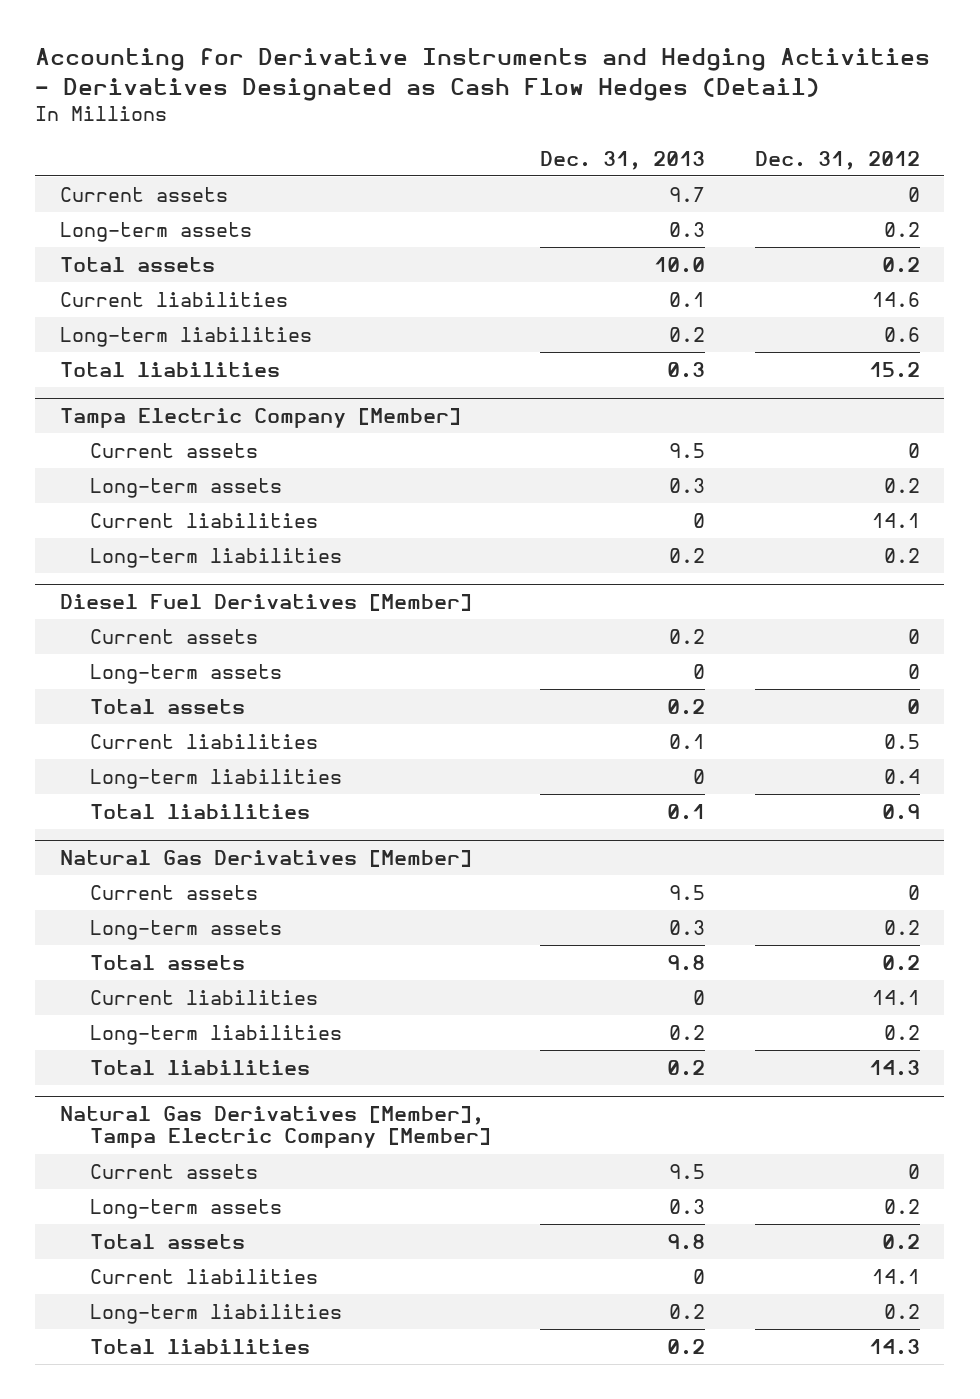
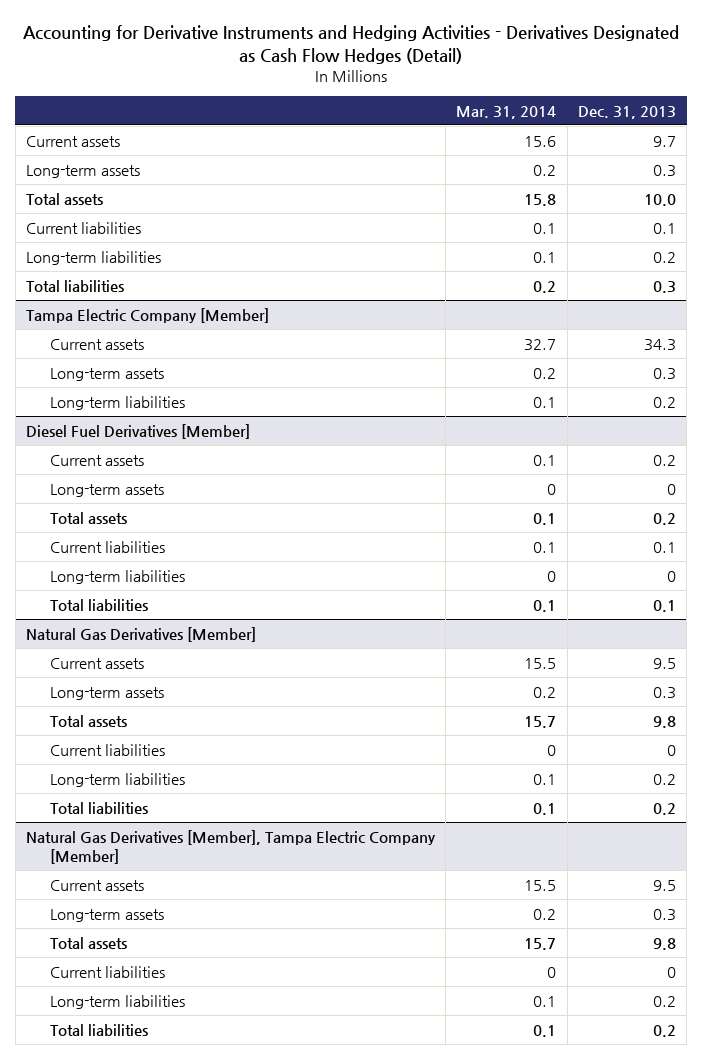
- | Dec. 31, 2013 | Dec. 31, 2012
+ | Mar. 31, 2014 | Dec. 31, 2013
@ Tampa Electric Company [Member]
- Current assets | 9.5 | 0
+ Current assets | 32.7 | 34.3
- Current liabilities | 0 | 14.1

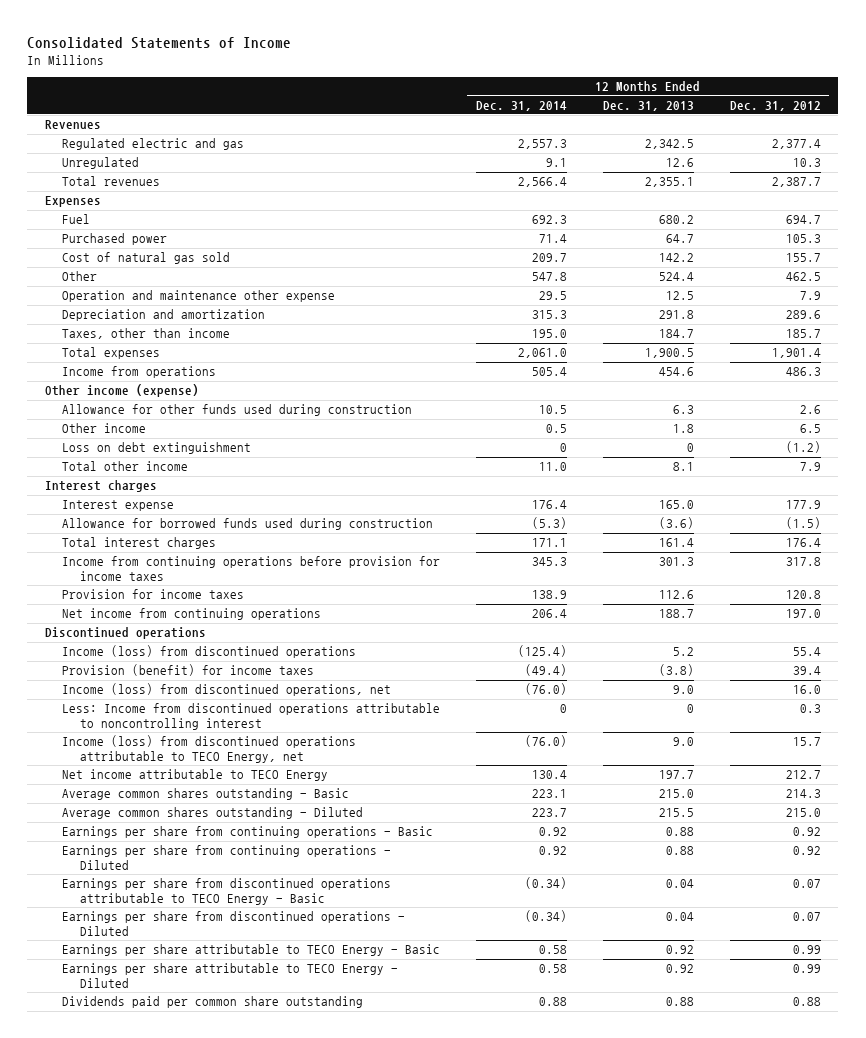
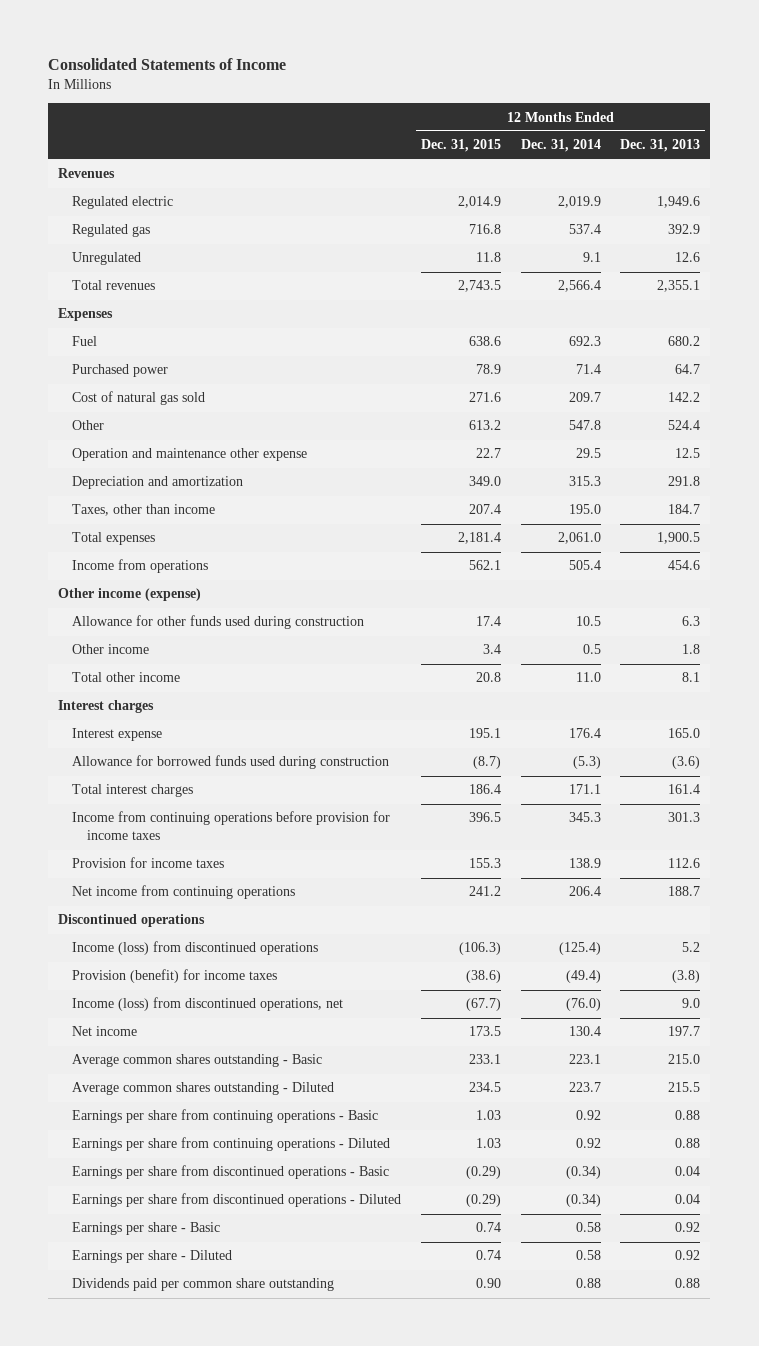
- | 12 Months Ended Dec. 31, 2014 | 12 Months Ended Dec. 31, 2013 | 12 Months Ended Dec. 31, 2012
+ | 12 Months Ended Dec. 31, 2015 | 12 Months Ended Dec. 31, 2014 | 12 Months Ended Dec. 31, 2013
- Regulated electric and gas | 2,557.3 | 2,342.5 | 2,377.4
+ Regulated electric | 2,014.9 | 2,019.9 | 1,949.6
+ Regulated gas | 716.8 | 537.4 | 392.9
- Loss on debt extinguishment | 0 | 0 | (1.2)
- Less: Income from discontinued operations attributable to noncontrolling interest | 0 | 0 | 0.3
- Income (loss) from discontinued operations attributable to TECO Energy, net | (76.0) | 9.0 | 15.7
- Net income attributable to TECO Energy | 130.4 | 197.7 | 212.7
+ Net income | 173.5 | 130.4 | 197.7
- Earnings per share from discontinued operations attributable to TECO Energy - Basic | (0.34) | 0.04 | 0.07
+ Earnings per share from discontinued operations - Basic | (0.29) | (0.34) | 0.04
- Earnings per share attributable to TECO Energy - Basic | 0.58 | 0.92 | 0.99
- Earnings per share attributable to TECO Energy - Diluted | 0.58 | 0.92 | 0.99
+ Earnings per share - Basic | 0.74 | 0.58 | 0.92
+ Earnings per share - Diluted | 0.74 | 0.58 | 0.92

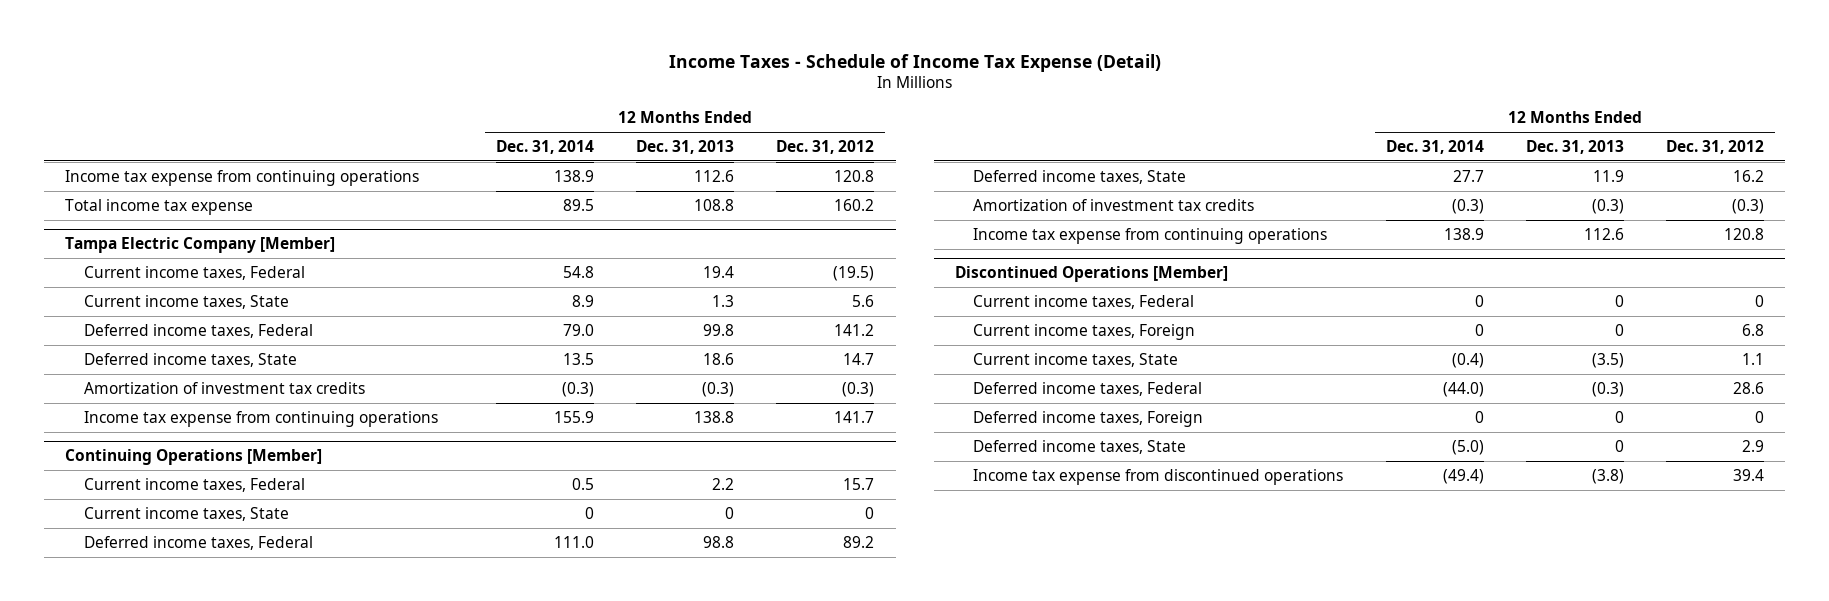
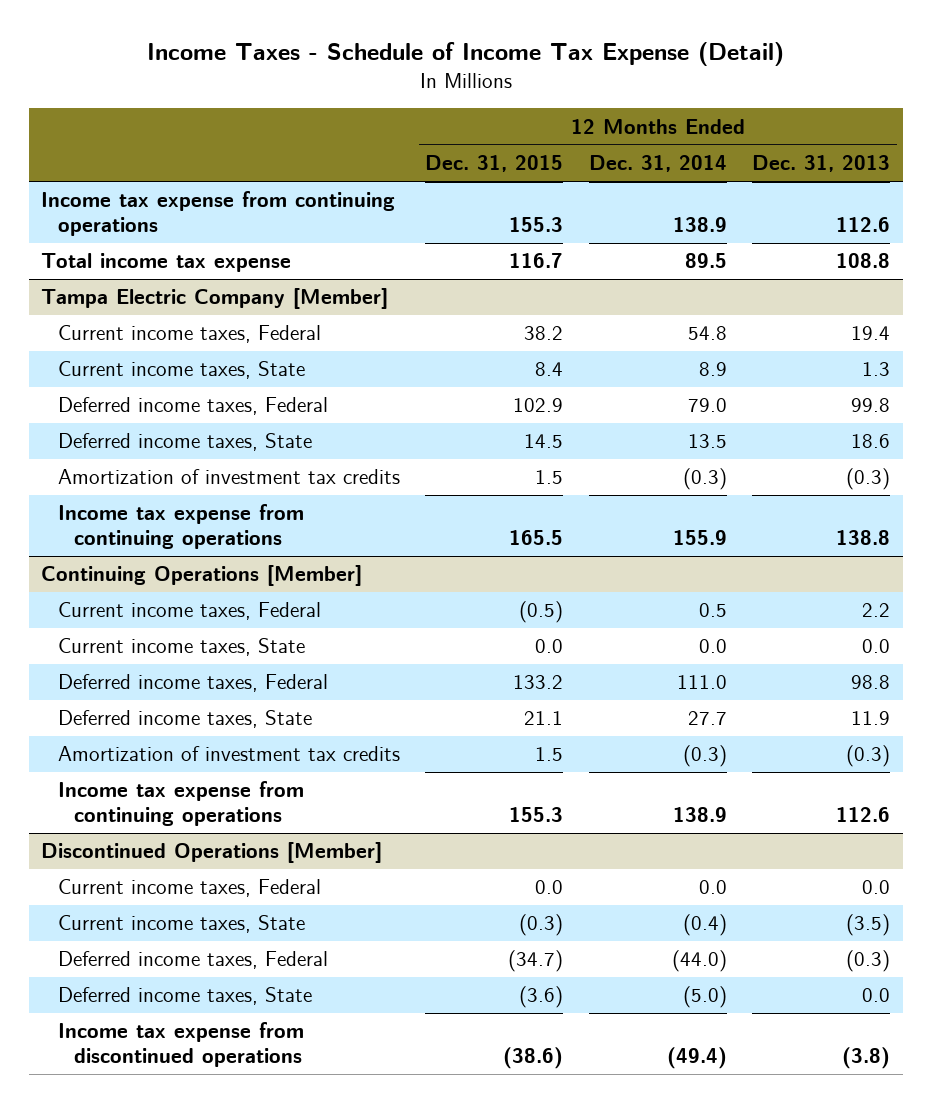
- | 12 Months Ended Dec. 31, 2014 | 12 Months Ended Dec. 31, 2013 | 12 Months Ended Dec. 31, 2012
+ | 12 Months Ended Dec. 31, 2015 | 12 Months Ended Dec. 31, 2014 | 12 Months Ended Dec. 31, 2013
@ Continuing Operations [Member]
- Current income taxes, State | 0 | 0 | 0
+ Current income taxes, State | 0.0 | 0.0 | 0.0
@ Discontinued Operations [Member]
- Current income taxes, Federal | 0 | 0 | 0
- Current income taxes, Foreign | 0 | 0 | 6.8
+ Current income taxes, Federal | 0.0 | 0.0 | 0.0
- Deferred income taxes, Foreign | 0 | 0 | 0
- Deferred income taxes, State | (5.0) | 0 | 2.9
+ Deferred income taxes, State | (3.6) | (5.0) | 0.0

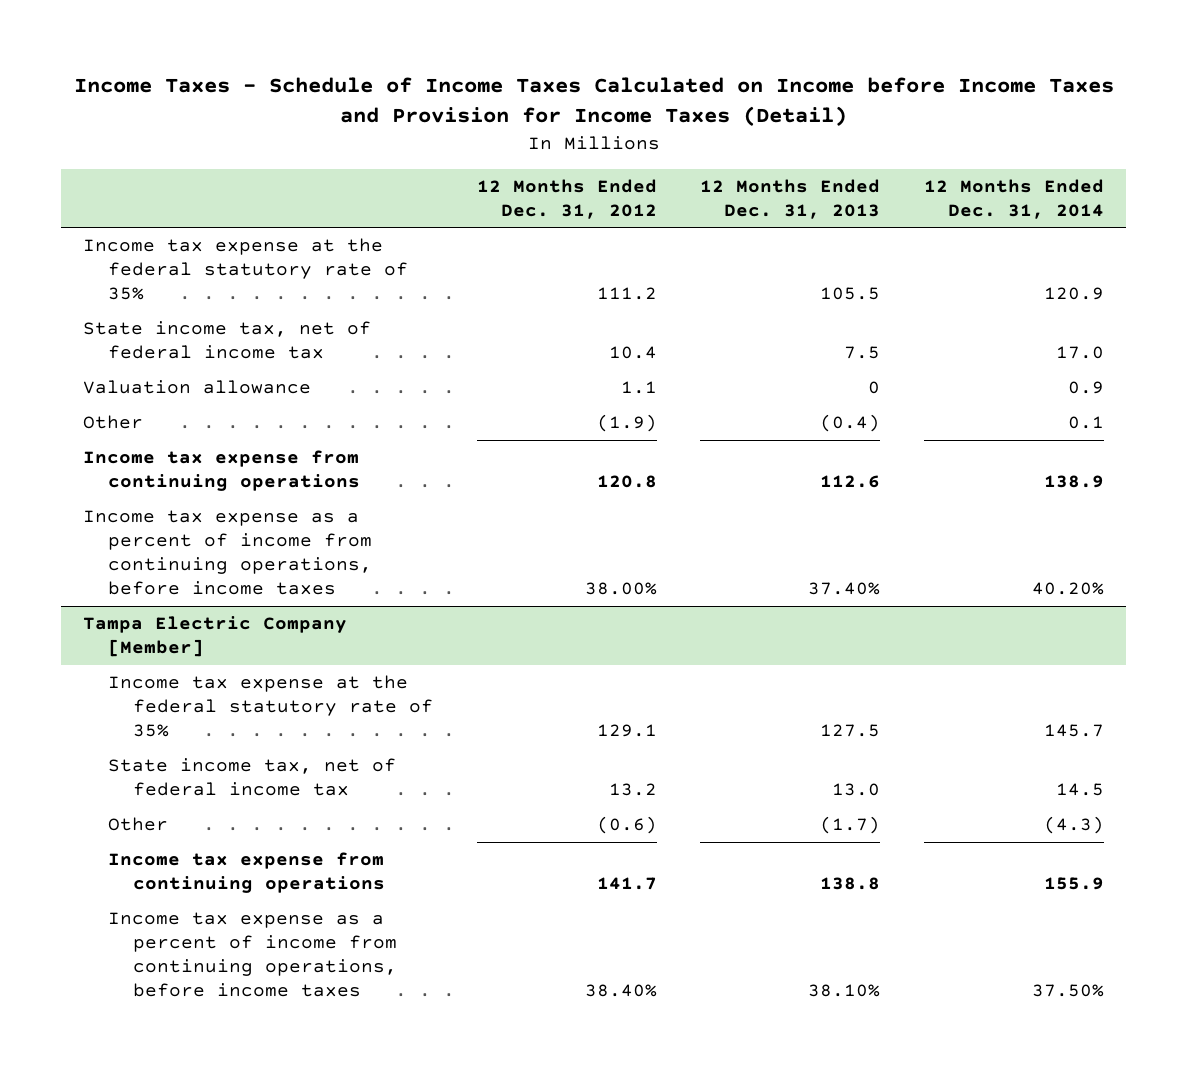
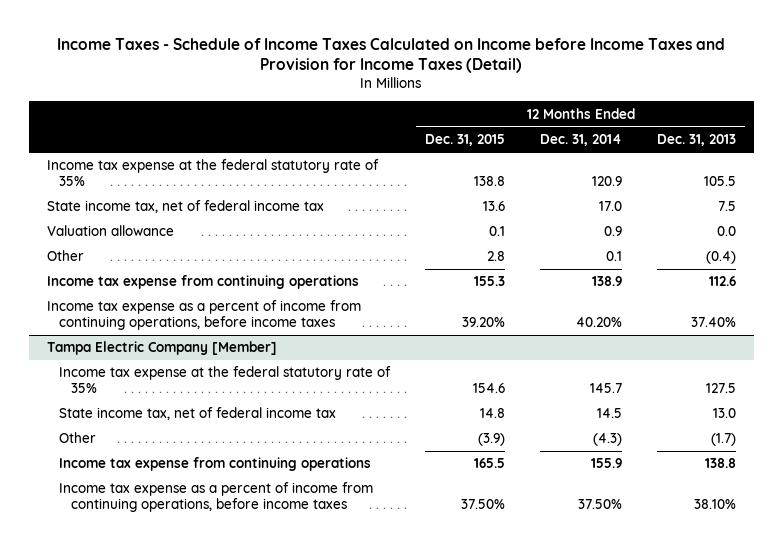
- | 12 Months Ended Dec. 31, 2012 | 12 Months Ended Dec. 31, 2013 | 12 Months Ended Dec. 31, 2014
+ | 12 Months Ended Dec. 31, 2015 | 12 Months Ended Dec. 31, 2014 | 12 Months Ended Dec. 31, 2013
- Valuation allowance | 1.1 | 0 | 0.9
+ Valuation allowance | 0.1 | 0.9 | 0.0

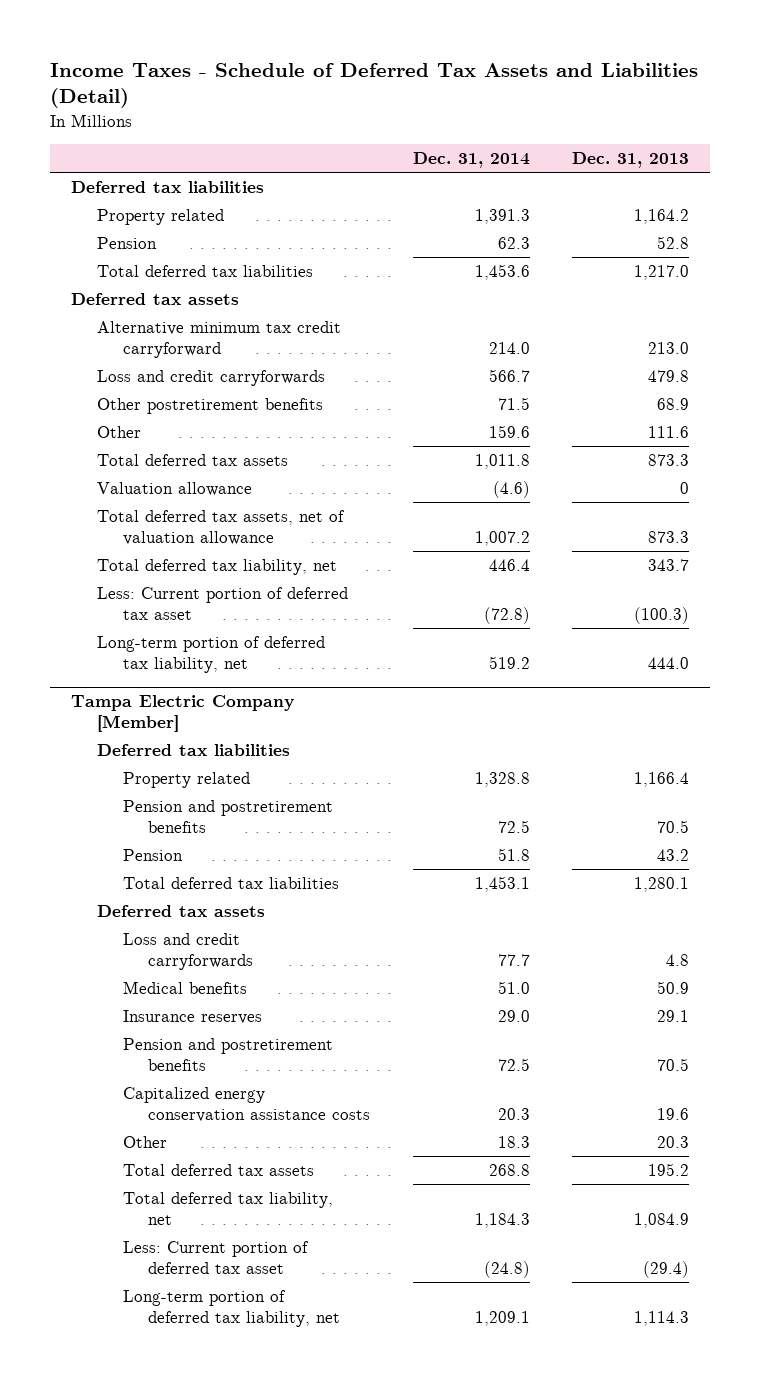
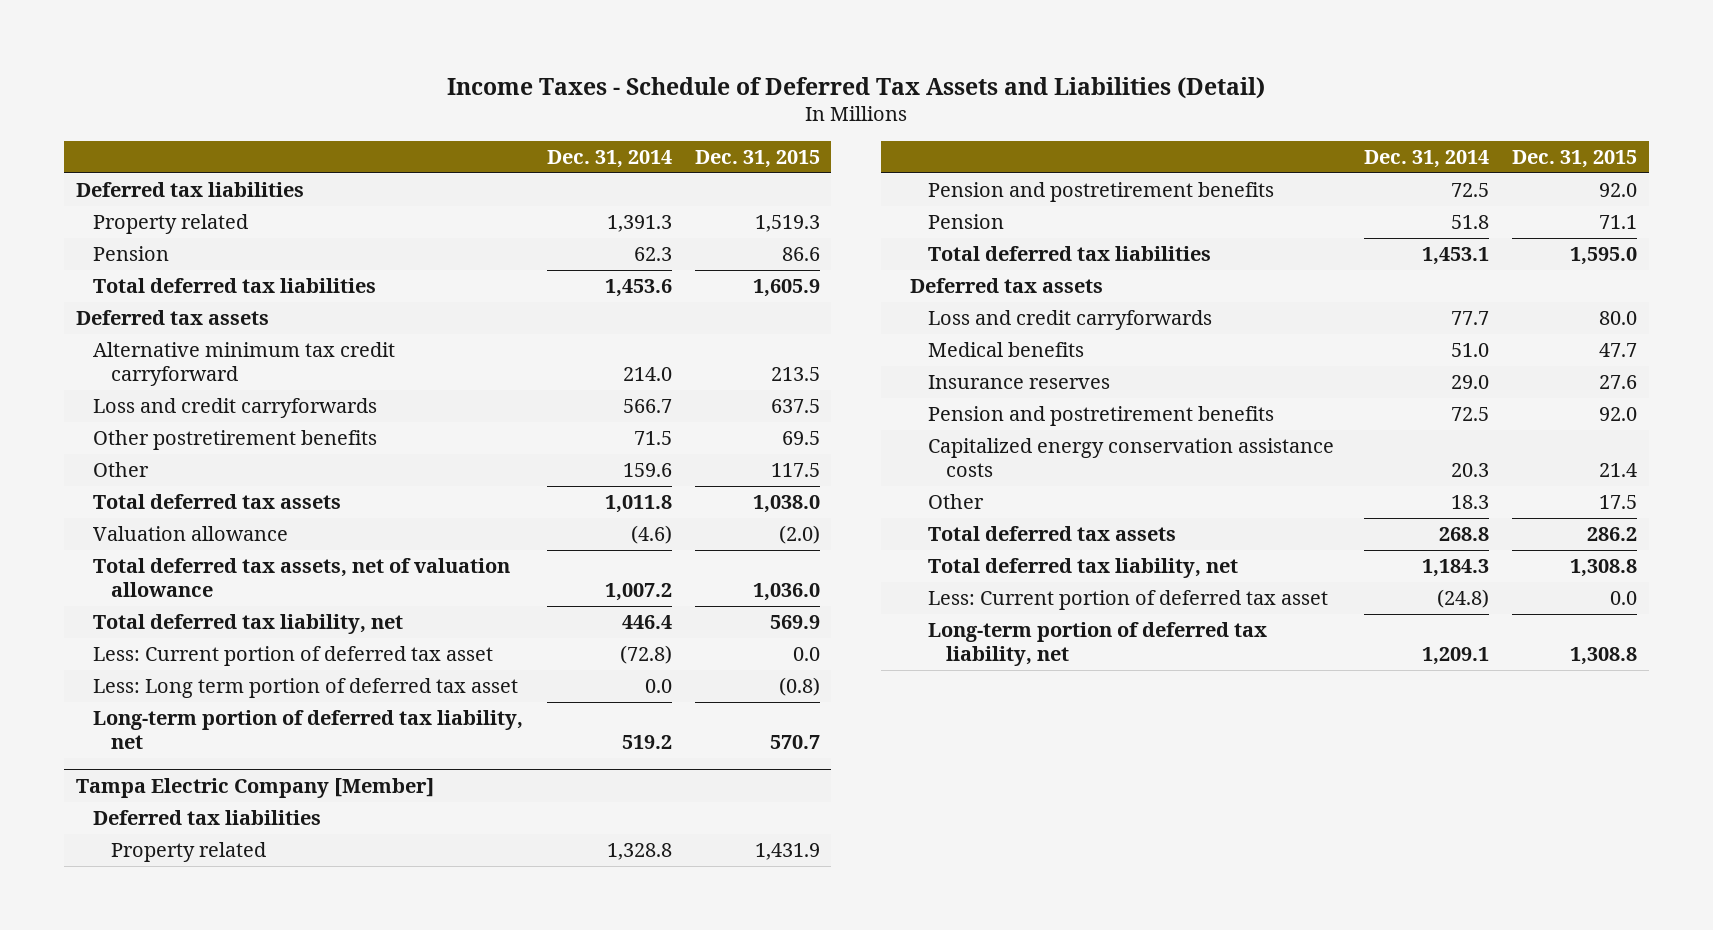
- | Dec. 31, 2014 | Dec. 31, 2013
+ | Dec. 31, 2014 | Dec. 31, 2015
+ Less: Long term portion of deferred tax asset | 0.0 | (0.8)

